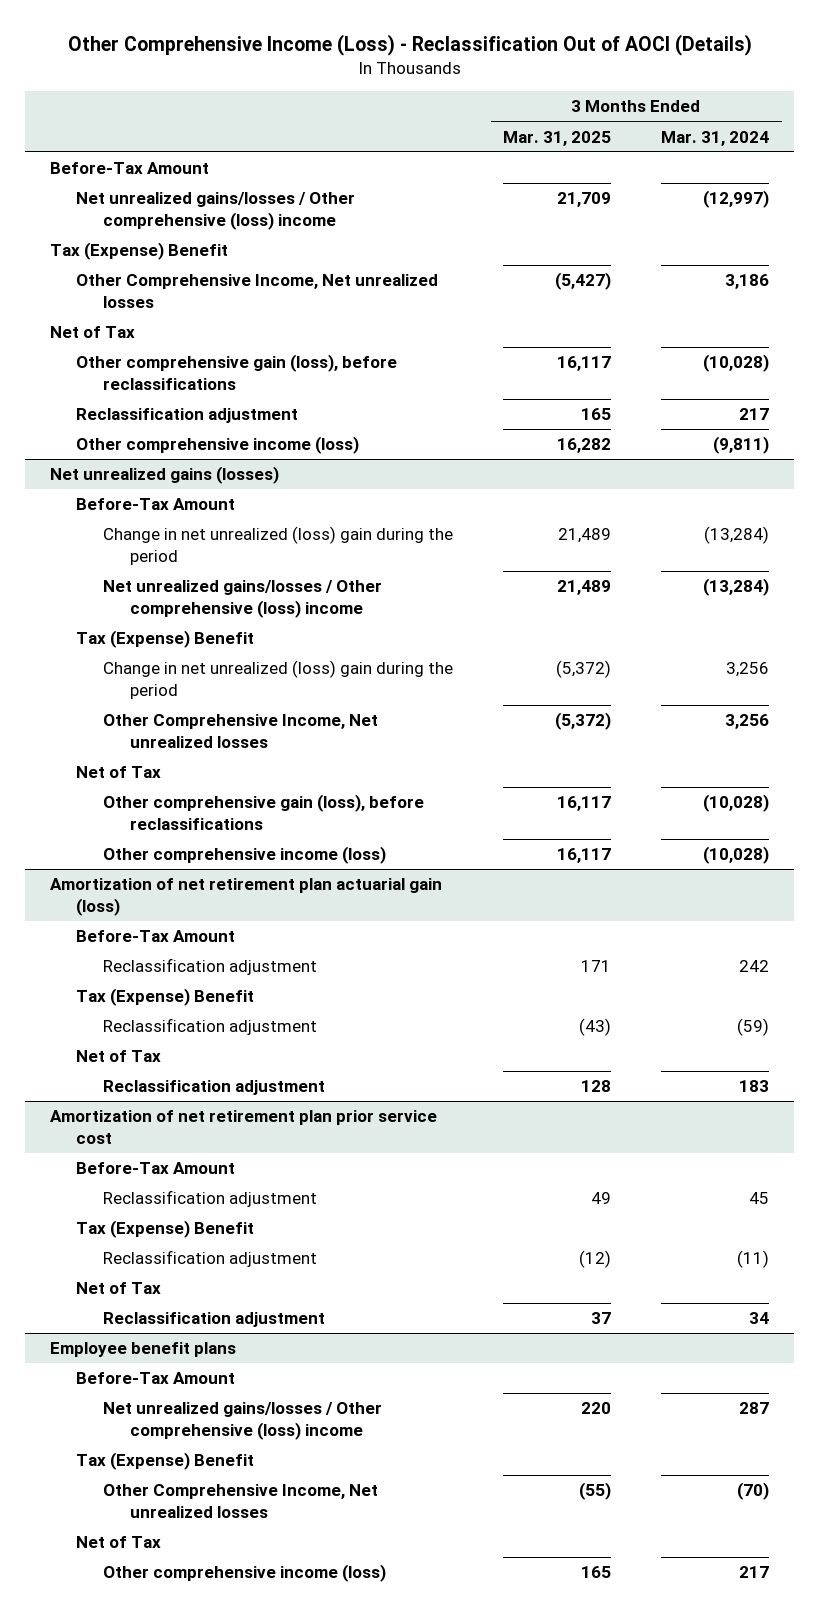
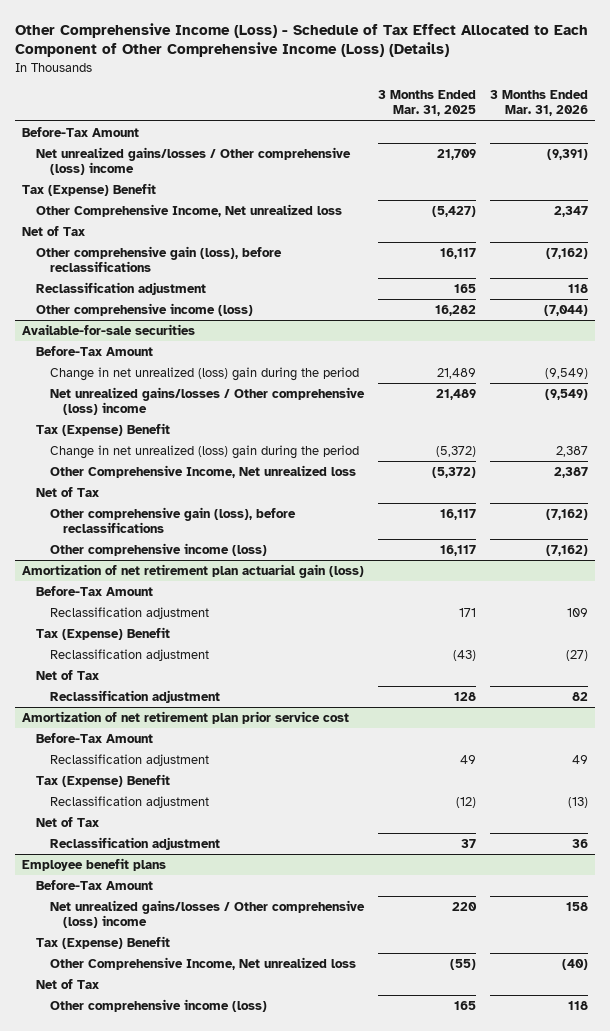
- Other Comprehensive Income (Loss) - Reclassification Out of AOCI (Details)
+ Other Comprehensive Income (Loss) - Schedule of Tax Effect Allocated to Each Component of Other Comprehensive Income (Loss) (Details)
- | 3 Months Ended Mar. 31, 2025 | 3 Months Ended Mar. 31, 2024
+ | 3 Months Ended Mar. 31, 2025 | 3 Months Ended Mar. 31, 2026
- Other Comprehensive Income, Net unrealized losses | (5,427) | 3,186
+ Other Comprehensive Income, Net unrealized loss | (5,427) | 2,347
- Net unrealized gains (losses)
+ Available-for-sale securities
- Other Comprehensive Income, Net unrealized losses | (5,372) | 3,256
+ Other Comprehensive Income, Net unrealized loss | (5,372) | 2,387
@ Employee benefit plans
- Other Comprehensive Income, Net unrealized losses | (55) | (70)
+ Other Comprehensive Income, Net unrealized loss | (55) | (40)

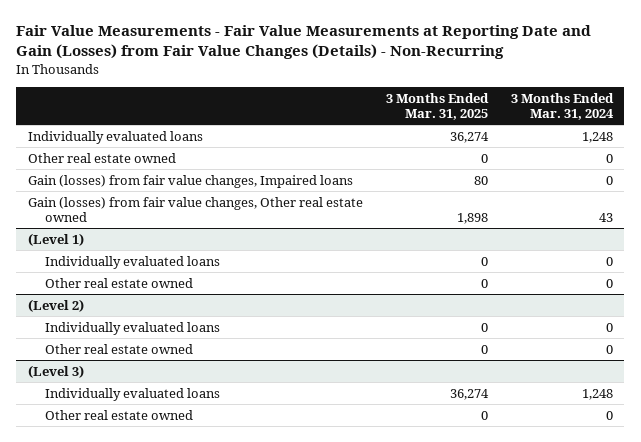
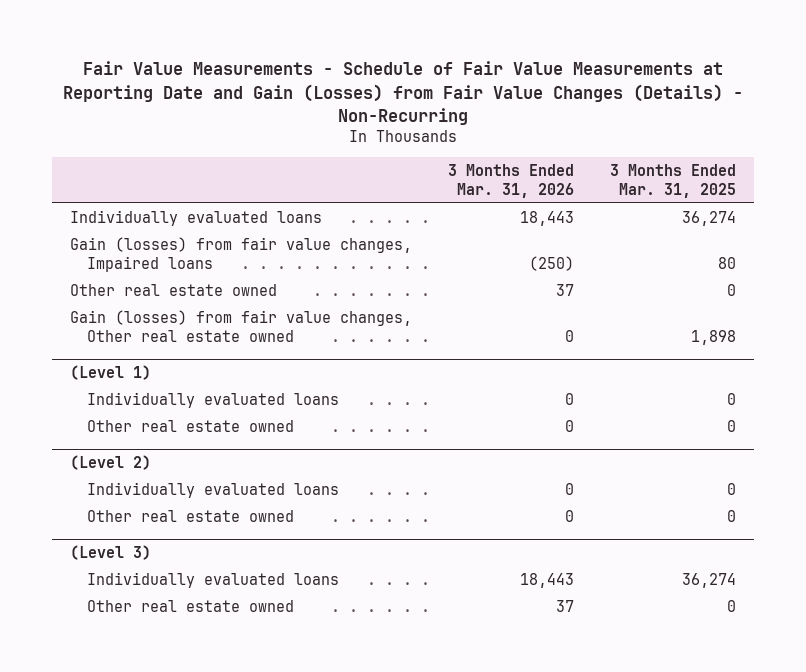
- Fair Value Measurements - Fair Value Measurements at Reporting Date and Gain (Losses) from Fair Value Changes (Details) - Non-Recurring
+ Fair Value Measurements - Schedule of Fair Value Measurements at Reporting Date and Gain (Losses) from Fair Value Changes (Details) - Non-Recurring
- | 3 Months Ended Mar. 31, 2025 | 3 Months Ended Mar. 31, 2024
+ | 3 Months Ended Mar. 31, 2026 | 3 Months Ended Mar. 31, 2025
moved down: Other real estate owned | 37 | 0

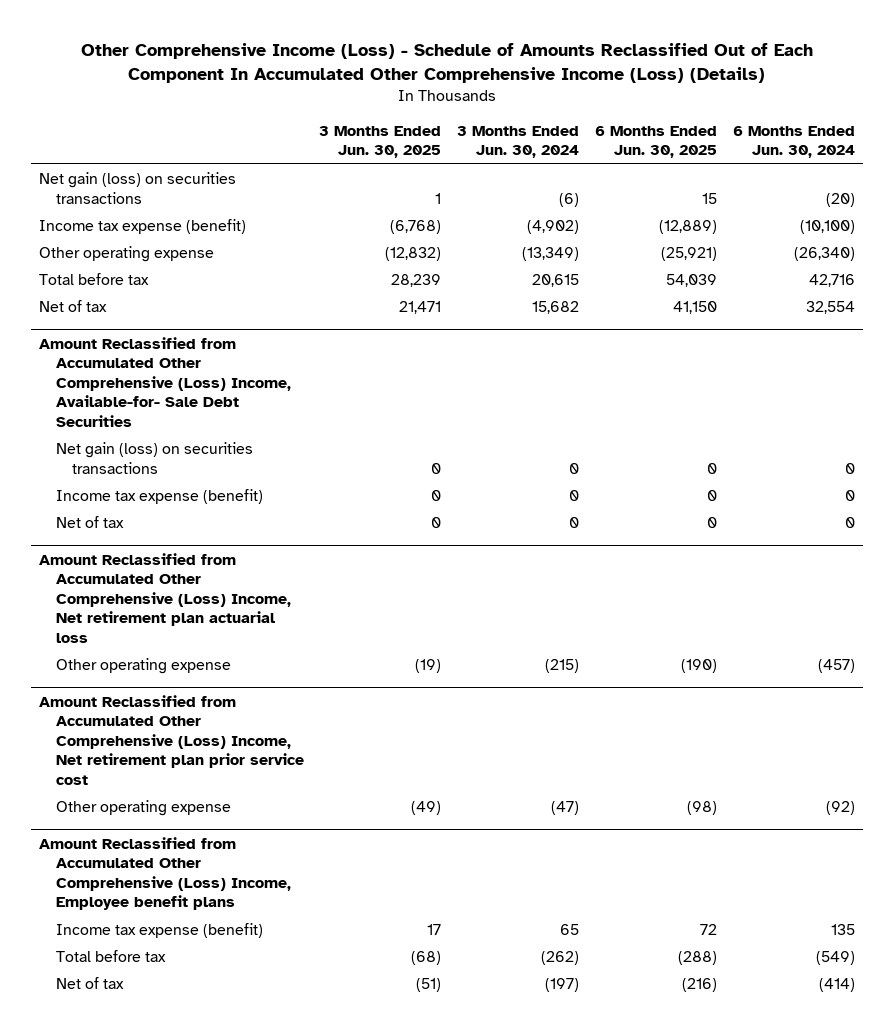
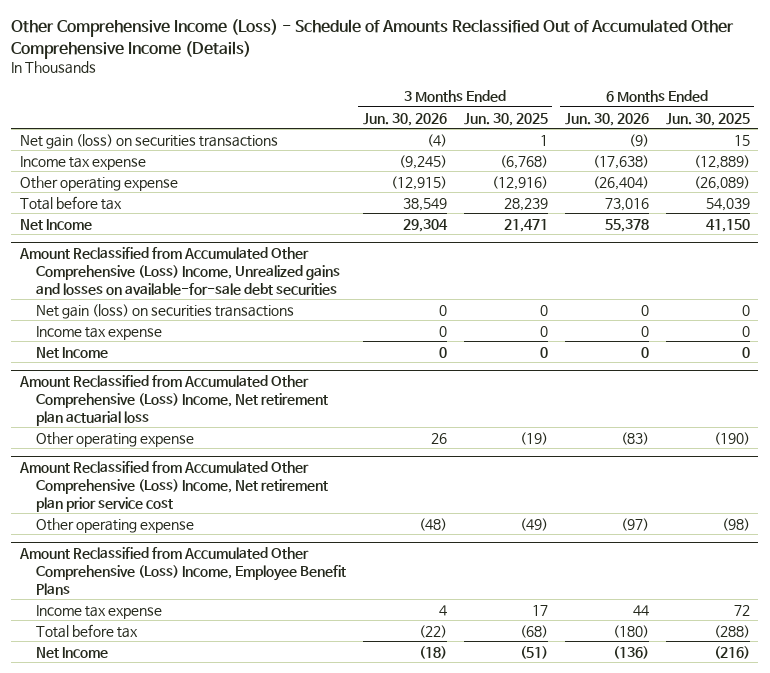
- Other Comprehensive Income (Loss) - Schedule of Amounts Reclassified Out of Each Component In Accumulated Other Comprehensive Income (Loss) (Details)
+ Other Comprehensive Income (Loss) - Schedule of Amounts Reclassified Out of Accumulated Other Comprehensive Income (Details)
- | 3 Months Ended Jun. 30, 2025 | 3 Months Ended Jun. 30, 2024 | 6 Months Ended Jun. 30, 2025 | 6 Months Ended Jun. 30, 2024
+ | 3 Months Ended Jun. 30, 2026 | 3 Months Ended Jun. 30, 2025 | 6 Months Ended Jun. 30, 2026 | 6 Months Ended Jun. 30, 2025
- Income tax expense (benefit) | (6,768) | (4,902) | (12,889) | (10,100)
- Other operating expense | (12,832) | (13,349) | (25,921) | (26,340)
+ Income tax expense | (9,245) | (6,768) | (17,638) | (12,889)
+ Other operating expense | (12,915) | (12,916) | (26,404) | (26,089)
- Net of tax | 21,471 | 15,682 | 41,150 | 32,554
- Amount Reclassified from Accumulated Other Comprehensive (Loss) Income, Available-for- Sale Debt Securities
+ Net Income | 29,304 | 21,471 | 55,378 | 41,150
+ Amount Reclassified from Accumulated Other Comprehensive (Loss) Income, Unrealized gains and losses on available-for-sale debt securities
- Income tax expense (benefit) | 0 | 0 | 0 | 0
- Net of tax | 0 | 0 | 0 | 0
+ Income tax expense | 0 | 0 | 0 | 0
+ Net Income | 0 | 0 | 0 | 0
- Amount Reclassified from Accumulated Other Comprehensive (Loss) Income, Employee benefit plans
- Income tax expense (benefit) | 17 | 65 | 72 | 135
+ Amount Reclassified from Accumulated Other Comprehensive (Loss) Income, Employee Benefit Plans
+ Income tax expense | 4 | 17 | 44 | 72
- Net of tax | (51) | (197) | (216) | (414)
+ Net Income | (18) | (51) | (136) | (216)

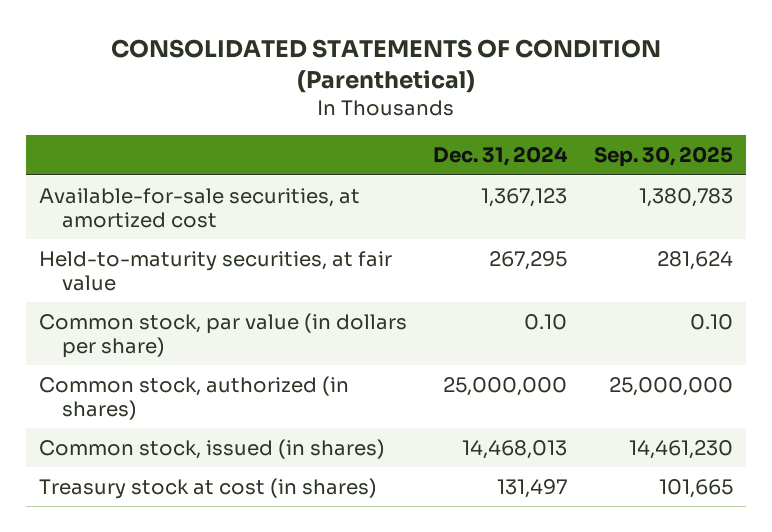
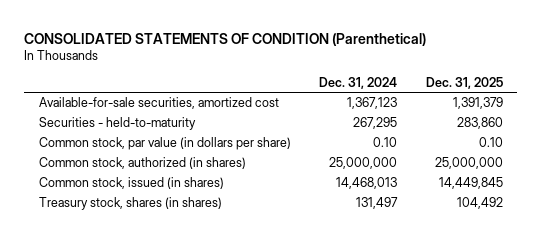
- | Dec. 31, 2024 | Sep. 30, 2025
+ | Dec. 31, 2024 | Dec. 31, 2025
- Available-for-sale securities, at amortized cost | 1,367,123 | 1,380,783
- Held-to-maturity securities, at fair value | 267,295 | 281,624
+ Available-for-sale securities, amortized cost | 1,367,123 | 1,391,379
+ Securities - held-to-maturity | 267,295 | 283,860
- Treasury stock at cost (in shares) | 131,497 | 101,665
+ Treasury stock, shares (in shares) | 131,497 | 104,492

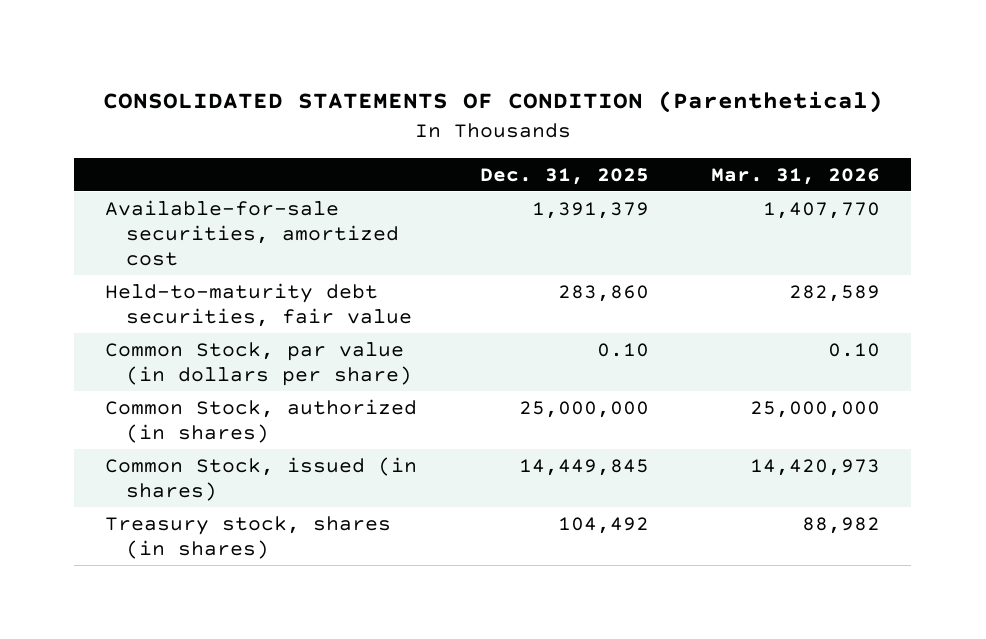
- | Dec. 31, 2024 | Dec. 31, 2025
+ | Dec. 31, 2025 | Mar. 31, 2026
- Securities - held-to-maturity | 267,295 | 283,860
- Common stock, par value (in dollars per share) | 0.10 | 0.10
- Common stock, authorized (in shares) | 25,000,000 | 25,000,000
- Common stock, issued (in shares) | 14,468,013 | 14,449,845
+ Held-to-maturity debt securities, fair value | 283,860 | 282,589
+ Common Stock, par value (in dollars per share) | 0.10 | 0.10
+ Common Stock, authorized (in shares) | 25,000,000 | 25,000,000
+ Common Stock, issued (in shares) | 14,449,845 | 14,420,973

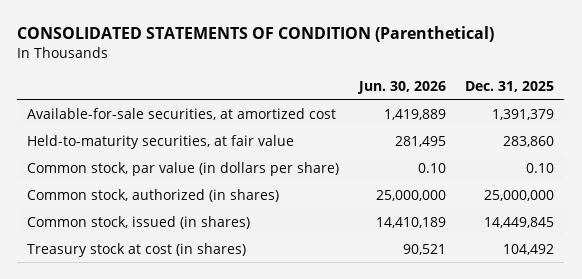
- | Dec. 31, 2025 | Mar. 31, 2026
+ | Jun. 30, 2026 | Dec. 31, 2025
- Available-for-sale securities, amortized cost | 1,391,379 | 1,407,770
- Held-to-maturity debt securities, fair value | 283,860 | 282,589
- Common Stock, par value (in dollars per share) | 0.10 | 0.10
- Common Stock, authorized (in shares) | 25,000,000 | 25,000,000
- Common Stock, issued (in shares) | 14,449,845 | 14,420,973
- Treasury stock, shares (in shares) | 104,492 | 88,982
+ Available-for-sale securities, at amortized cost | 1,419,889 | 1,391,379
+ Held-to-maturity securities, at fair value | 281,495 | 283,860
+ Common stock, par value (in dollars per share) | 0.10 | 0.10
+ Common stock, authorized (in shares) | 25,000,000 | 25,000,000
+ Common stock, issued (in shares) | 14,410,189 | 14,449,845
+ Treasury stock at cost (in shares) | 90,521 | 104,492

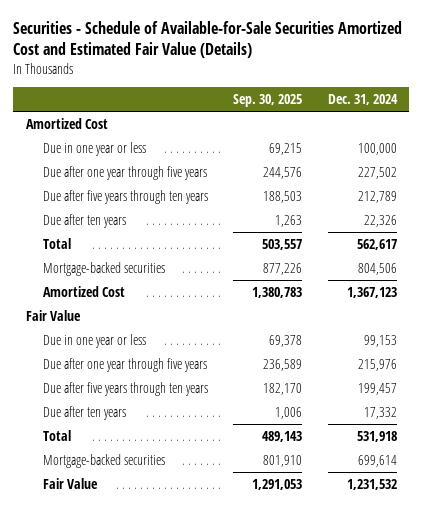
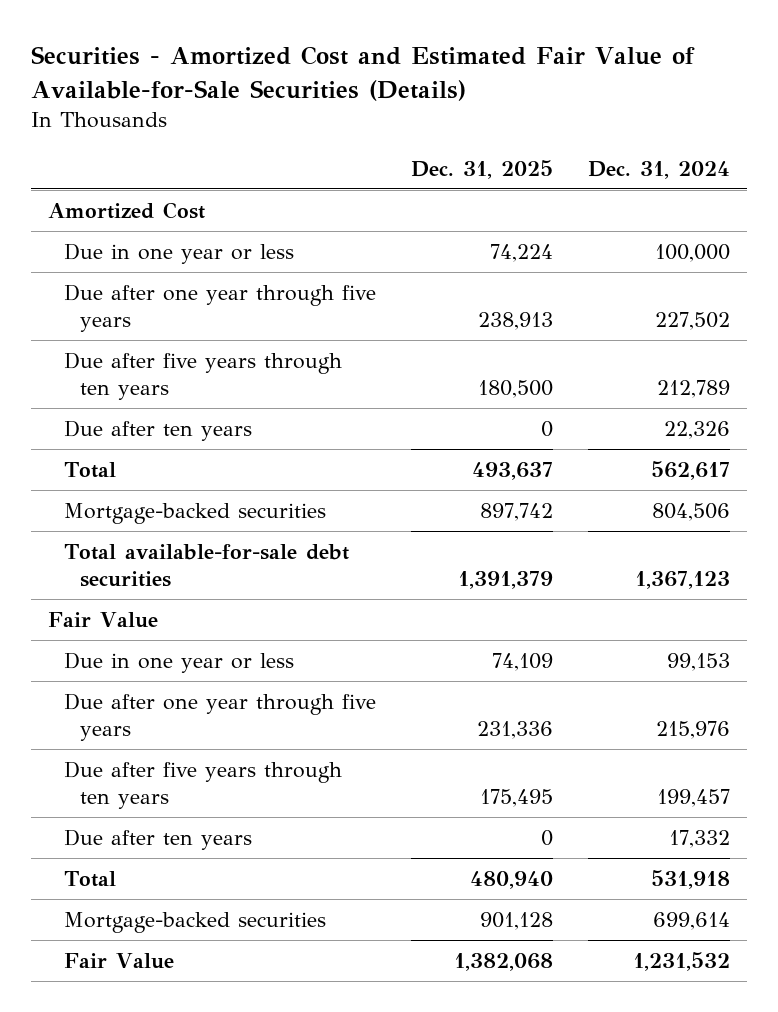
- Securities - Schedule of Available-for-Sale Securities Amortized Cost and Estimated Fair Value (Details)
+ Securities - Amortized Cost and Estimated Fair Value of Available-for-Sale Securities (Details)
- | Sep. 30, 2025 | Dec. 31, 2024
+ | Dec. 31, 2025 | Dec. 31, 2024
- Amortized Cost | 1,380,783 | 1,367,123
+ Total available-for-sale debt securities | 1,391,379 | 1,367,123

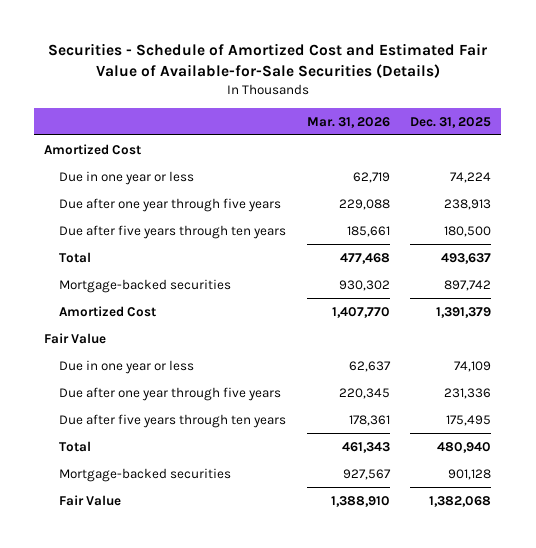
- Securities - Amortized Cost and Estimated Fair Value of Available-for-Sale Securities (Details)
+ Securities - Schedule of Amortized Cost and Estimated Fair Value of Available-for-Sale Securities (Details)
- | Dec. 31, 2025 | Dec. 31, 2024
+ | Mar. 31, 2026 | Dec. 31, 2025
- Due after ten years | 0 | 22,326
- Total available-for-sale debt securities | 1,391,379 | 1,367,123
+ Amortized Cost | 1,407,770 | 1,391,379
- Due after ten years | 0 | 17,332

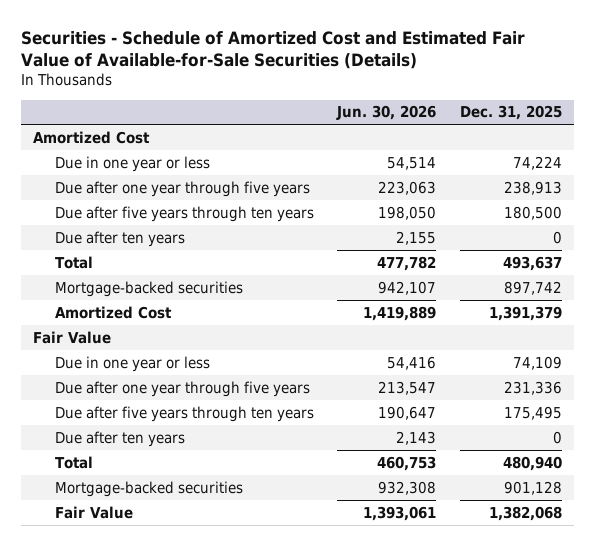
- | Mar. 31, 2026 | Dec. 31, 2025
+ | Jun. 30, 2026 | Dec. 31, 2025
+ Due after ten years | 2,155 | 0
+ Due after ten years | 2,143 | 0

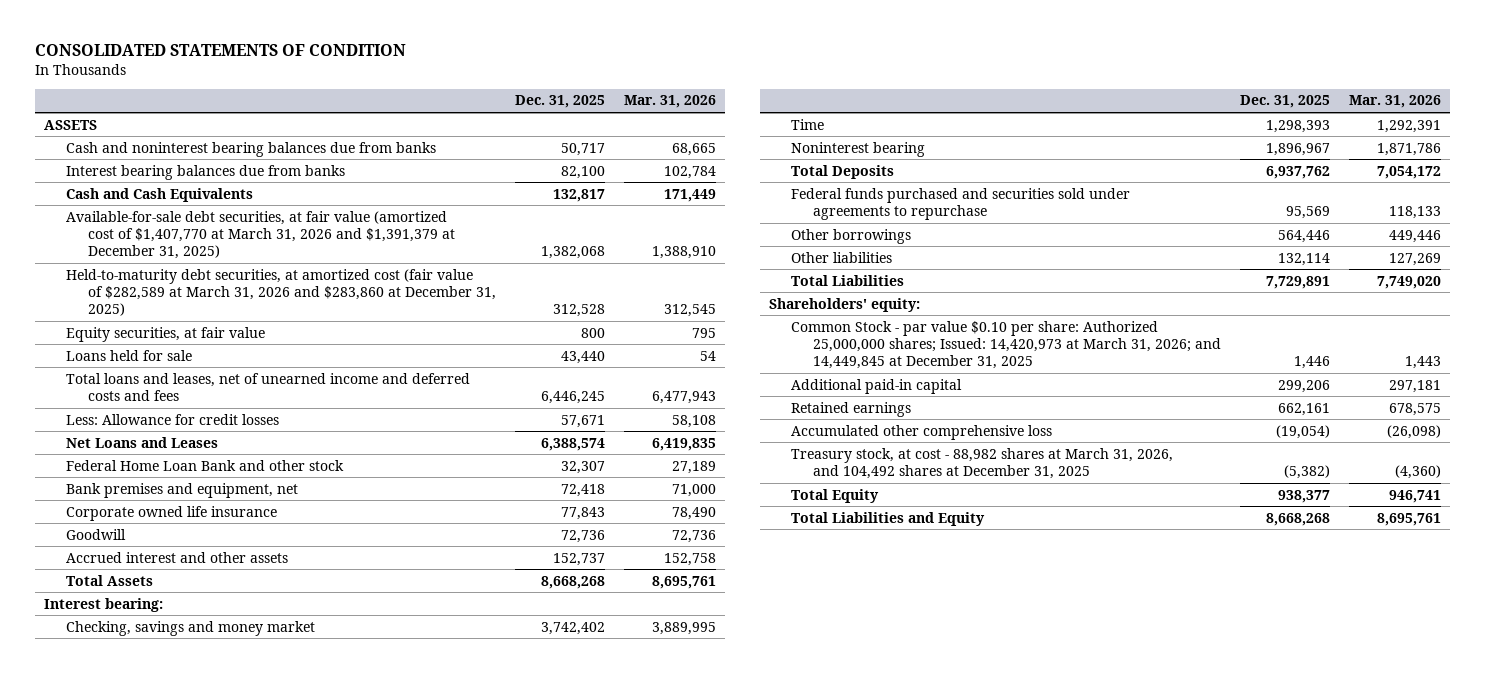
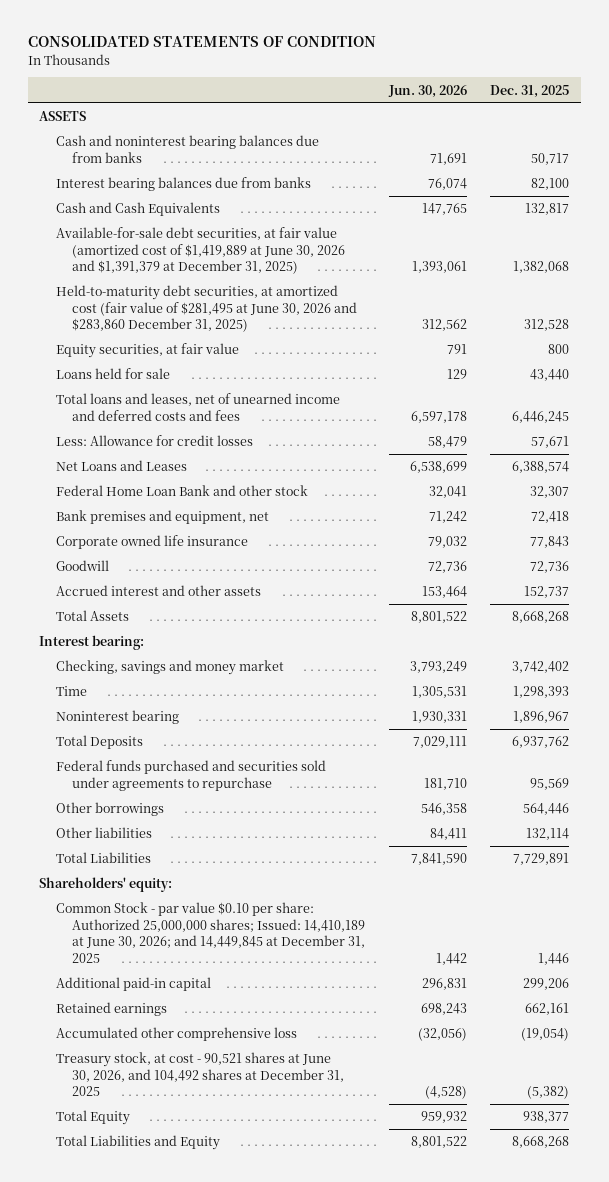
- | Dec. 31, 2025 | Mar. 31, 2026
+ | Jun. 30, 2026 | Dec. 31, 2025
- Available-for-sale debt securities, at fair value (amortized cost of $1,407,770 at March 31, 2026 and $1,391,379 at December 31, 2025) | 1,382,068 | 1,388,910
- Held-to-maturity debt securities, at amortized cost (fair value of $282,589 at March 31, 2026 and $283,860 at December 31, 2025) | 312,528 | 312,545
+ Available-for-sale debt securities, at fair value (amortized cost of $1,419,889 at June 30, 2026 and $1,391,379 at December 31, 2025) | 1,393,061 | 1,382,068
+ Held-to-maturity debt securities, at amortized cost (fair value of $281,495 at June 30, 2026 and $283,860 December 31, 2025) | 312,562 | 312,528
- Common Stock - par value $0.10 per share: Authorized 25,000,000 shares; Issued: 14,420,973 at March 31, 2026; and 14,449,845 at December 31, 2025 | 1,446 | 1,443
+ Common Stock - par value $0.10 per share: Authorized 25,000,000 shares; Issued: 14,410,189 at June 30, 2026; and 14,449,845 at December 31, 2025 | 1,442 | 1,446
- Treasury stock, at cost - 88,982 shares at March 31, 2026, and 104,492 shares at December 31, 2025 | (5,382) | (4,360)
+ Treasury stock, at cost - 90,521 shares at June 30, 2026, and 104,492 shares at December 31, 2025 | (4,528) | (5,382)

